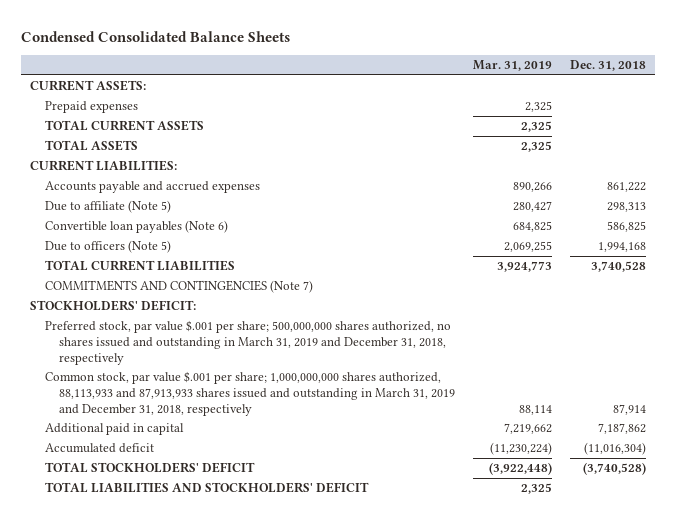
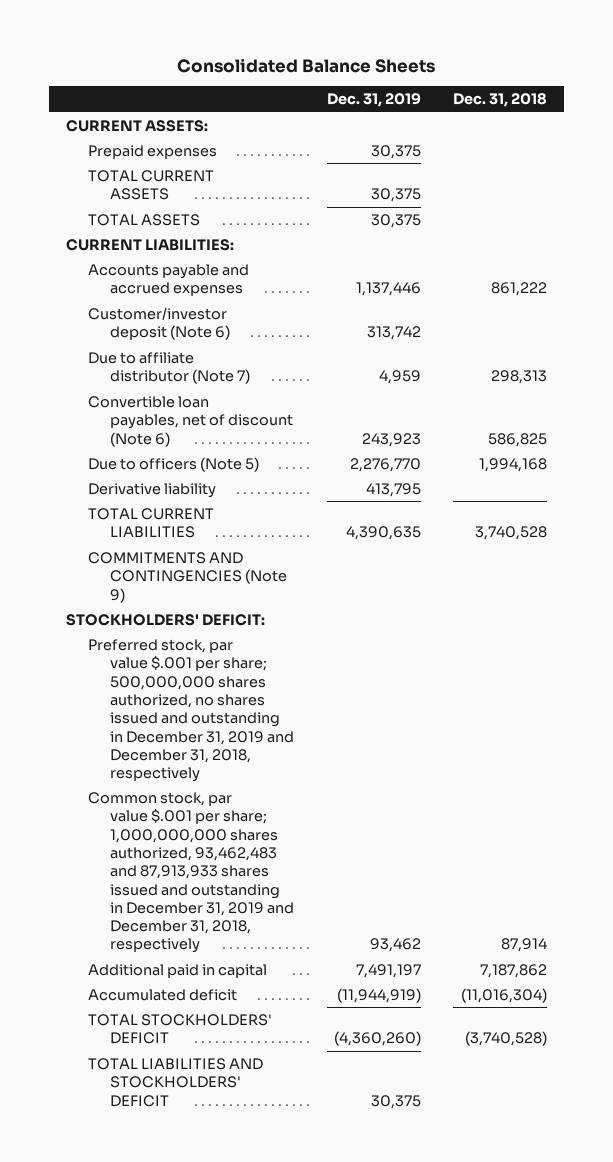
- Condensed Consolidated Balance Sheets
+ Consolidated Balance Sheets
- | Mar. 31, 2019 | Dec. 31, 2018
+ | Dec. 31, 2019 | Dec. 31, 2018
- Due to affiliate (Note 5) | 280,427 | 298,313
- Convertible loan payables (Note 6) | 684,825 | 586,825
+ Customer/investor deposit (Note 6) | 313,742 |
+ Due to affiliate distributor (Note 7) | 4,959 | 298,313
+ Convertible loan payables, net of discount (Note 6) | 243,923 | 586,825
+ Derivative liability | 413,795 |
- COMMITMENTS AND CONTINGENCIES (Note 7)
+ COMMITMENTS AND CONTINGENCIES (Note 9)
- Preferred stock, par value $.001 per share; 500,000,000 shares authorized, no shares issued and outstanding in March 31, 2019 and December 31, 2018, respectively
- Common stock, par value $.001 per share; 1,000,000,000 shares authorized, 88,113,933 and 87,913,933 shares issued and outstanding in March 31, 2019 and December 31, 2018, respectively | 88,114 | 87,914
+ Preferred stock, par value $.001 per share; 500,000,000 shares authorized, no shares issued and outstanding in December 31, 2019 and December 31, 2018, respectively
+ Common stock, par value $.001 per share; 1,000,000,000 shares authorized, 93,462,483 and 87,913,933 shares issued and outstanding in December 31, 2019 and December 31, 2018, respectively | 93,462 | 87,914

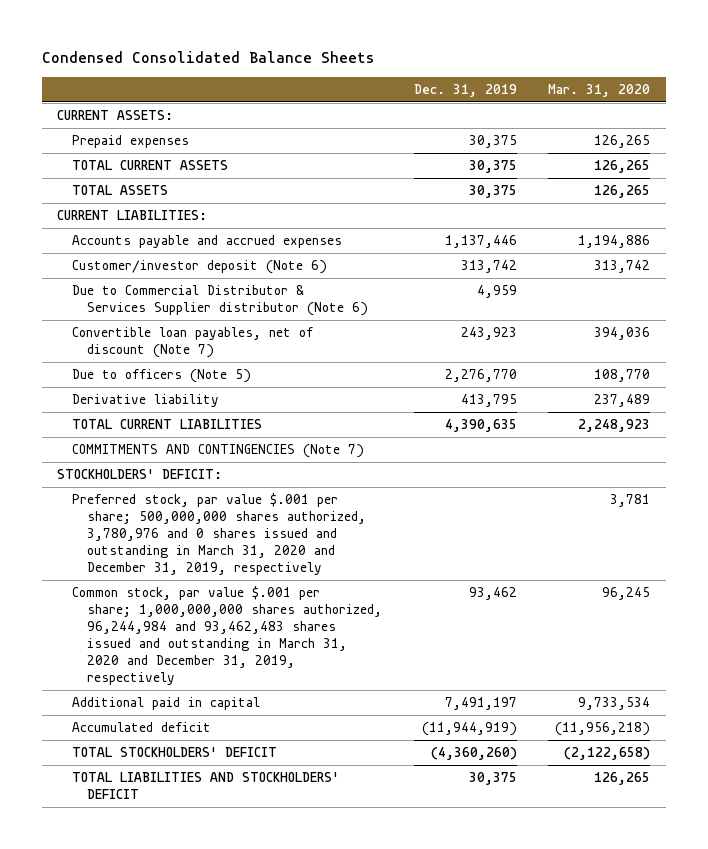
- Consolidated Balance Sheets
+ Condensed Consolidated Balance Sheets
- | Dec. 31, 2019 | Dec. 31, 2018
+ | Dec. 31, 2019 | Mar. 31, 2020
- Due to affiliate distributor (Note 7) | 4,959 | 298,313
- Convertible loan payables, net of discount (Note 6) | 243,923 | 586,825
+ Due to Commercial Distributor & Services Supplier distributor (Note 6) | 4,959 |
+ Convertible loan payables, net of discount (Note 7) | 243,923 | 394,036
- COMMITMENTS AND CONTINGENCIES (Note 9)
+ COMMITMENTS AND CONTINGENCIES (Note 7)
- Preferred stock, par value $.001 per share; 500,000,000 shares authorized, no shares issued and outstanding in December 31, 2019 and December 31, 2018, respectively
- Common stock, par value $.001 per share; 1,000,000,000 shares authorized, 93,462,483 and 87,913,933 shares issued and outstanding in December 31, 2019 and December 31, 2018, respectively | 93,462 | 87,914
+ Preferred stock, par value $.001 per share; 500,000,000 shares authorized, 3,780,976 and 0 shares issued and outstanding in March 31, 2020 and December 31, 2019, respectively | | 3,781
+ Common stock, par value $.001 per share; 1,000,000,000 shares authorized, 96,244,984 and 93,462,483 shares issued and outstanding in March 31, 2020 and December 31, 2019, respectively | 93,462 | 96,245

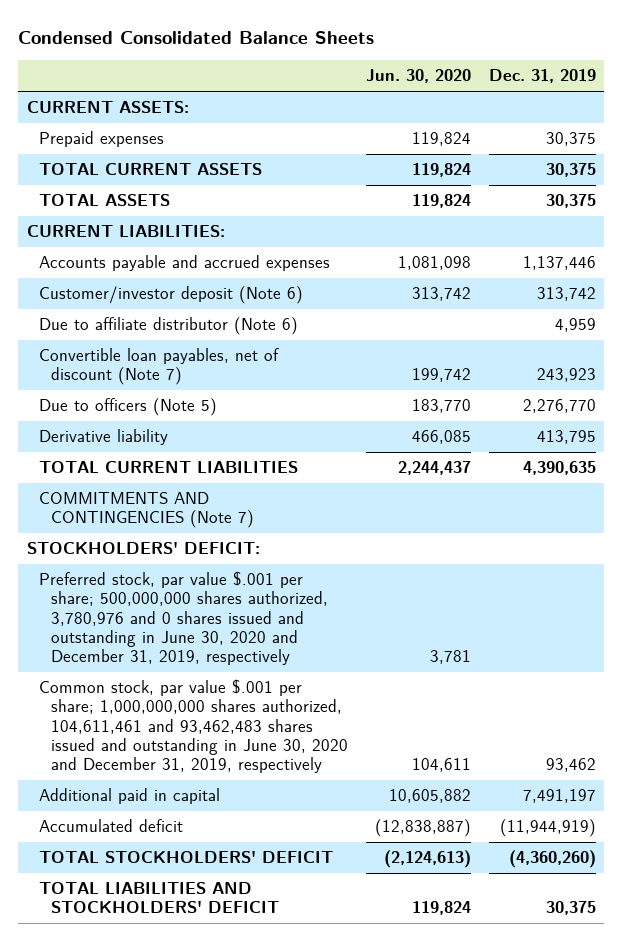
- | Dec. 31, 2019 | Mar. 31, 2020
+ | Jun. 30, 2020 | Dec. 31, 2019
- Due to Commercial Distributor & Services Supplier distributor (Note 6) | 4,959 |
+ Due to affiliate distributor (Note 6) | | 4,959
- Preferred stock, par value $.001 per share; 500,000,000 shares authorized, 3,780,976 and 0 shares issued and outstanding in March 31, 2020 and December 31, 2019, respectively | | 3,781
- Common stock, par value $.001 per share; 1,000,000,000 shares authorized, 96,244,984 and 93,462,483 shares issued and outstanding in March 31, 2020 and December 31, 2019, respectively | 93,462 | 96,245
+ Preferred stock, par value $.001 per share; 500,000,000 shares authorized, 3,780,976 and 0 shares issued and outstanding in June 30, 2020 and December 31, 2019, respectively | 3,781 |
+ Common stock, par value $.001 per share; 1,000,000,000 shares authorized, 104,611,461 and 93,462,483 shares issued and outstanding in June 30, 2020 and December 31, 2019, respectively | 104,611 | 93,462

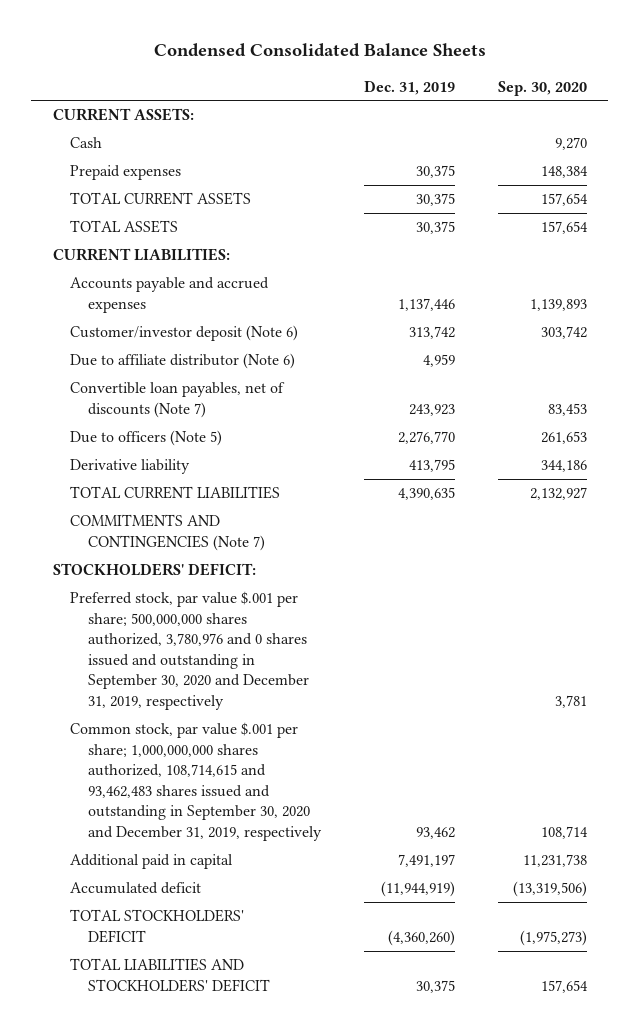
- | Jun. 30, 2020 | Dec. 31, 2019
+ | Dec. 31, 2019 | Sep. 30, 2020
+ Cash | | 9,270
- Convertible loan payables, net of discount (Note 7) | 199,742 | 243,923
+ Convertible loan payables, net of discounts (Note 7) | 243,923 | 83,453
- Preferred stock, par value $.001 per share; 500,000,000 shares authorized, 3,780,976 and 0 shares issued and outstanding in June 30, 2020 and December 31, 2019, respectively | 3,781 |
- Common stock, par value $.001 per share; 1,000,000,000 shares authorized, 104,611,461 and 93,462,483 shares issued and outstanding in June 30, 2020 and December 31, 2019, respectively | 104,611 | 93,462
+ Preferred stock, par value $.001 per share; 500,000,000 shares authorized, 3,780,976 and 0 shares issued and outstanding in September 30, 2020 and December 31, 2019, respectively | | 3,781
+ Common stock, par value $.001 per share; 1,000,000,000 shares authorized, 108,714,615 and 93,462,483 shares issued and outstanding in September 30, 2020 and December 31, 2019, respectively | 93,462 | 108,714

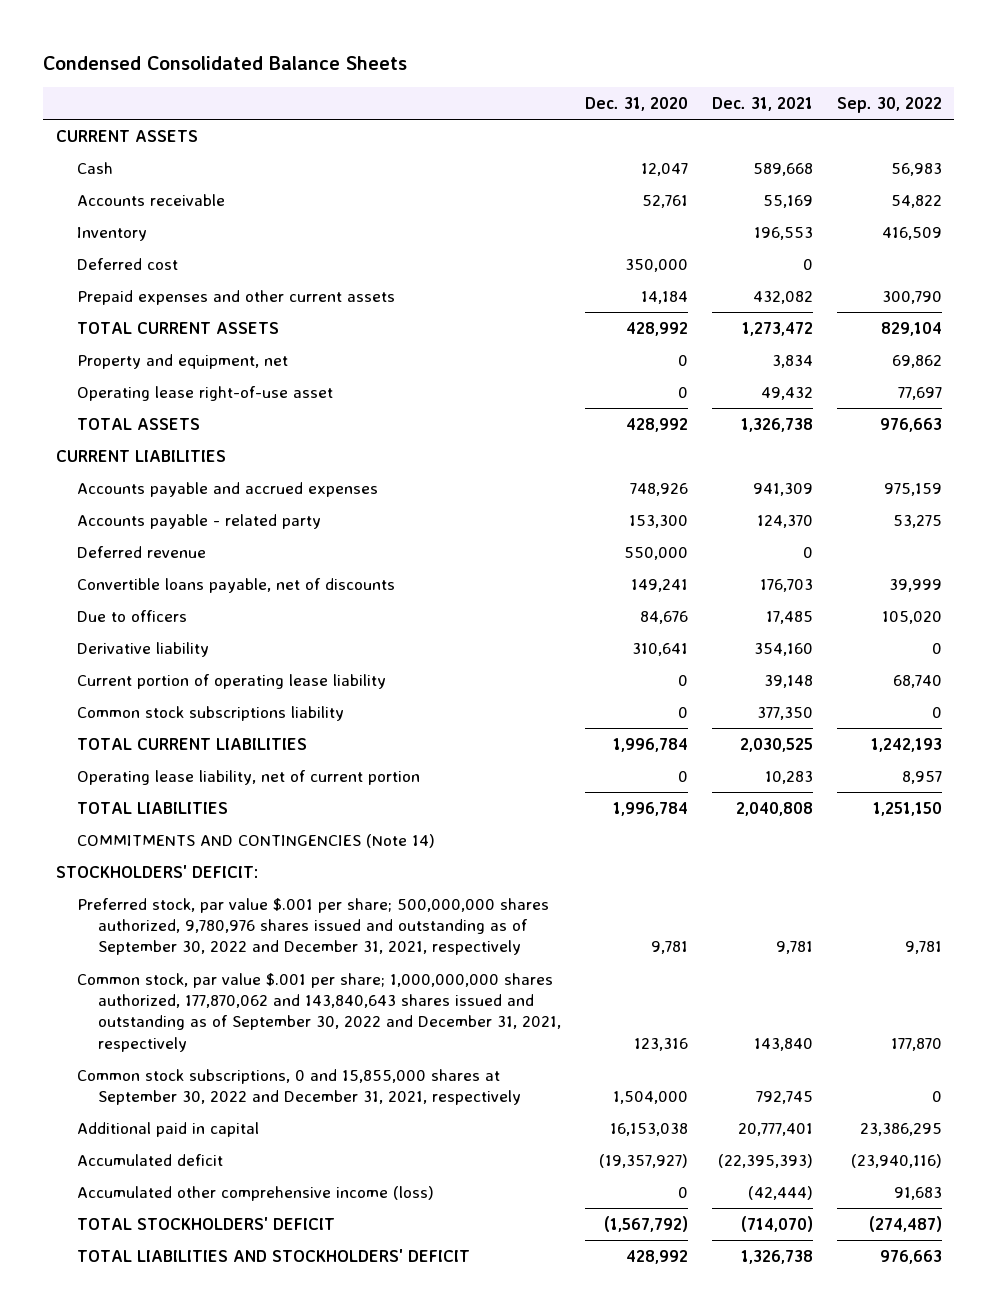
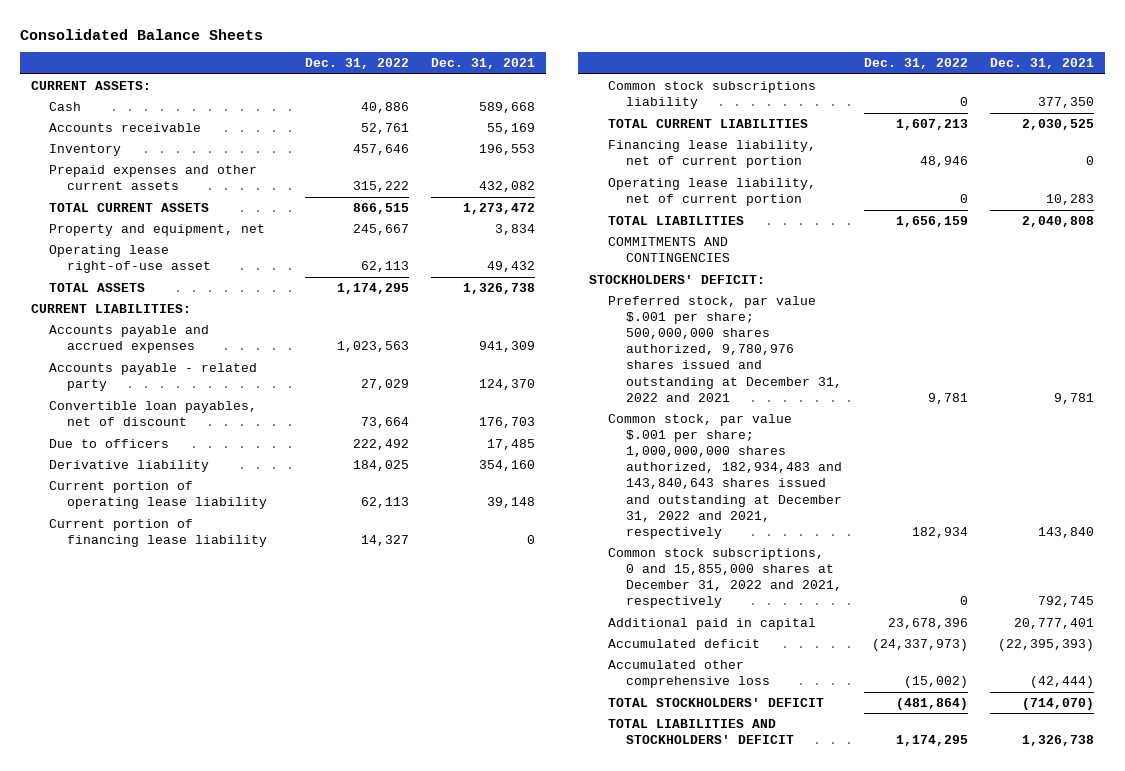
- Condensed Consolidated Balance Sheets
+ Consolidated Balance Sheets
- | Dec. 31, 2020 | Dec. 31, 2021 | Sep. 30, 2022
+ | Dec. 31, 2022 | Dec. 31, 2021
- CURRENT ASSETS
+ CURRENT ASSETS:
- Deferred cost | 350,000 | 0 |
- CURRENT LIABILITIES
+ CURRENT LIABILITIES:
- Deferred revenue | 550,000 | 0 |
- Convertible loans payable, net of discounts | 149,241 | 176,703 | 39,999
+ Convertible loan payables, net of discount | 73,664 | 176,703
+ Current portion of financing lease liability | 14,327 | 0
+ Financing lease liability, net of current portion | 48,946 | 0
- COMMITMENTS AND CONTINGENCIES (Note 14)
+ COMMITMENTS AND CONTINGENCIES
- Preferred stock, par value $.001 per share; 500,000,000 shares authorized, 9,780,976 shares issued and outstanding as of September 30, 2022 and December 31, 2021, respectively | 9,781 | 9,781 | 9,781
- Common stock, par value $.001 per share; 1,000,000,000 shares authorized, 177,870,062 and 143,840,643 shares issued and outstanding as of September 30, 2022 and December 31, 2021, respectively | 123,316 | 143,840 | 177,870
- Common stock subscriptions, 0 and 15,855,000 shares at September 30, 2022 and December 31, 2021, respectively | 1,504,000 | 792,745 | 0
+ Preferred stock, par value $.001 per share; 500,000,000 shares authorized, 9,780,976 shares issued and outstanding at December 31, 2022 and 2021 | 9,781 | 9,781
+ Common stock, par value $.001 per share; 1,000,000,000 shares authorized, 182,934,483 and 143,840,643 shares issued and outstanding at December 31, 2022 and 2021, respectively | 182,934 | 143,840
+ Common stock subscriptions, 0 and 15,855,000 shares at December 31, 2022 and 2021, respectively | 0 | 792,745
- Accumulated other comprehensive income (loss) | 0 | (42,444) | 91,683
+ Accumulated other comprehensive loss | (15,002) | (42,444)

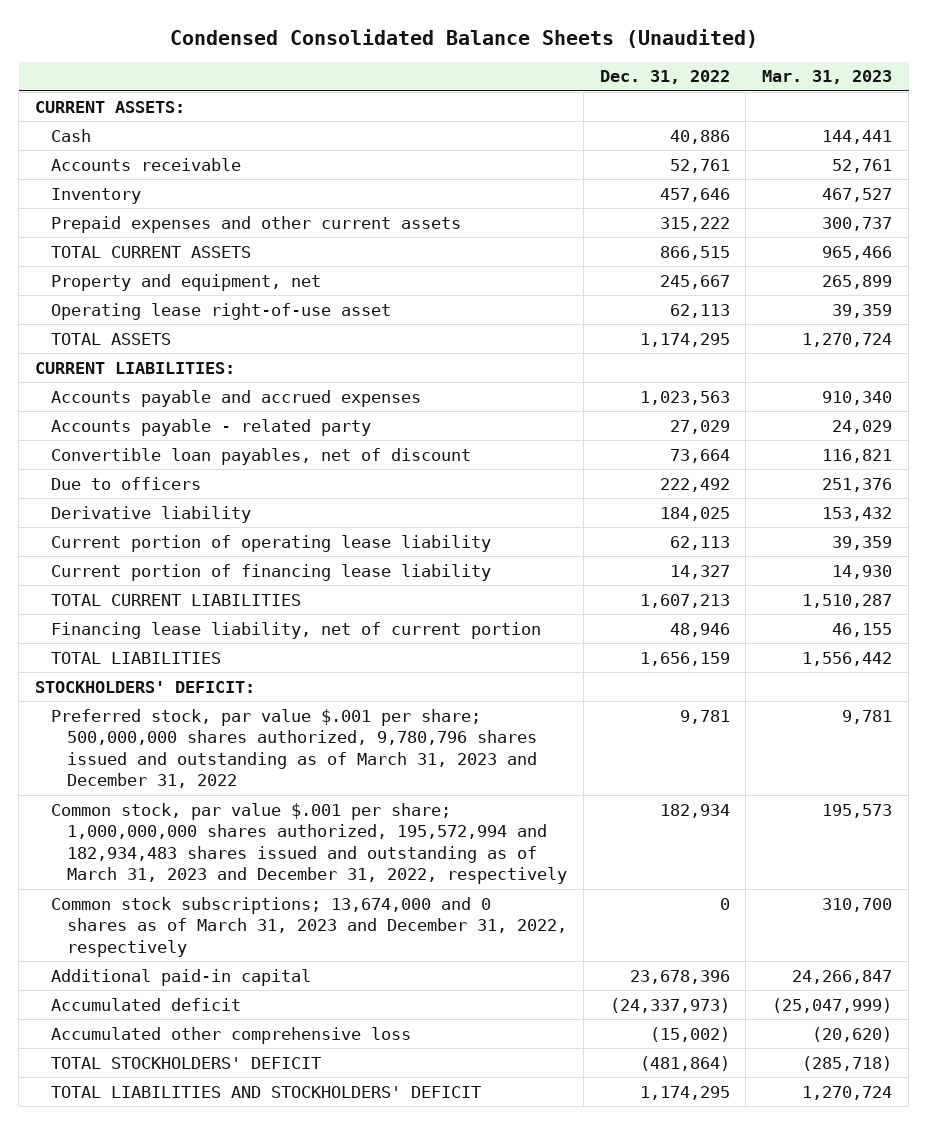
- Consolidated Balance Sheets
+ Condensed Consolidated Balance Sheets (Unaudited)
- | Dec. 31, 2022 | Dec. 31, 2021
+ | Dec. 31, 2022 | Mar. 31, 2023
- Common stock subscriptions liability | 0 | 377,350
- Operating lease liability, net of current portion | 0 | 10,283
- COMMITMENTS AND CONTINGENCIES
- Preferred stock, par value $.001 per share; 500,000,000 shares authorized, 9,780,976 shares issued and outstanding at December 31, 2022 and 2021 | 9,781 | 9,781
- Common stock, par value $.001 per share; 1,000,000,000 shares authorized, 182,934,483 and 143,840,643 shares issued and outstanding at December 31, 2022 and 2021, respectively | 182,934 | 143,840
- Common stock subscriptions, 0 and 15,855,000 shares at December 31, 2022 and 2021, respectively | 0 | 792,745
- Additional paid in capital | 23,678,396 | 20,777,401
+ Preferred stock, par value $.001 per share; 500,000,000 shares authorized, 9,780,796 shares issued and outstanding as of March 31, 2023 and December 31, 2022 | 9,781 | 9,781
+ Common stock, par value $.001 per share; 1,000,000,000 shares authorized, 195,572,994 and 182,934,483 shares issued and outstanding as of March 31, 2023 and December 31, 2022, respectively | 182,934 | 195,573
+ Common stock subscriptions; 13,674,000 and 0 shares as of March 31, 2023 and December 31, 2022, respectively | 0 | 310,700
+ Additional paid-in capital | 23,678,396 | 24,266,847

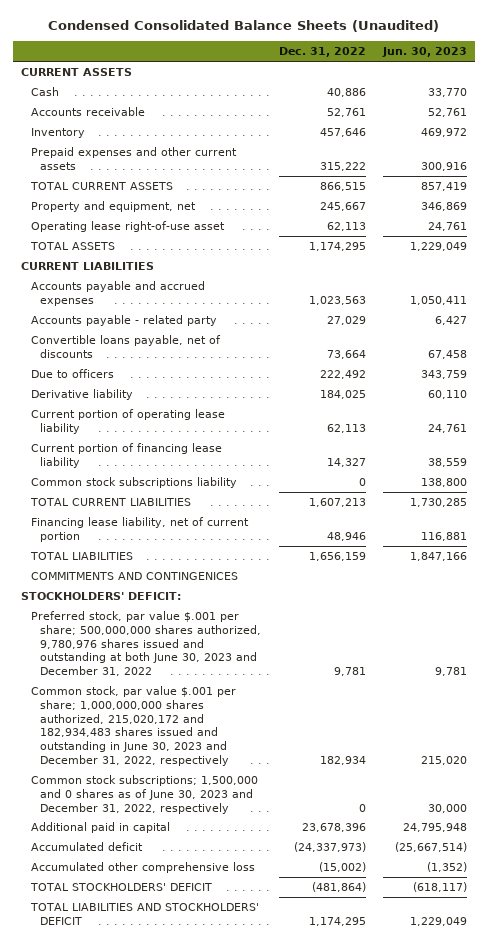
- | Dec. 31, 2022 | Mar. 31, 2023
+ | Dec. 31, 2022 | Jun. 30, 2023
- CURRENT ASSETS:
+ CURRENT ASSETS
- CURRENT LIABILITIES:
+ CURRENT LIABILITIES
- Convertible loan payables, net of discount | 73,664 | 116,821
+ Convertible loans payable, net of discounts | 73,664 | 67,458
+ Common stock subscriptions liability | 0 | 138,800
+ COMMITMENTS AND CONTINGENICES
- Preferred stock, par value $.001 per share; 500,000,000 shares authorized, 9,780,796 shares issued and outstanding as of March 31, 2023 and December 31, 2022 | 9,781 | 9,781
- Common stock, par value $.001 per share; 1,000,000,000 shares authorized, 195,572,994 and 182,934,483 shares issued and outstanding as of March 31, 2023 and December 31, 2022, respectively | 182,934 | 195,573
- Common stock subscriptions; 13,674,000 and 0 shares as of March 31, 2023 and December 31, 2022, respectively | 0 | 310,700
- Additional paid-in capital | 23,678,396 | 24,266,847
+ Preferred stock, par value $.001 per share; 500,000,000 shares authorized, 9,780,976 shares issued and outstanding at both June 30, 2023 and December 31, 2022 | 9,781 | 9,781
+ Common stock, par value $.001 per share; 1,000,000,000 shares authorized, 215,020,172 and 182,934,483 shares issued and outstanding in June 30, 2023 and December 31, 2022, respectively | 182,934 | 215,020
+ Common stock subscriptions; 1,500,000 and 0 shares as of June 30, 2023 and December 31, 2022, respectively | 0 | 30,000
+ Additional paid in capital | 23,678,396 | 24,795,948

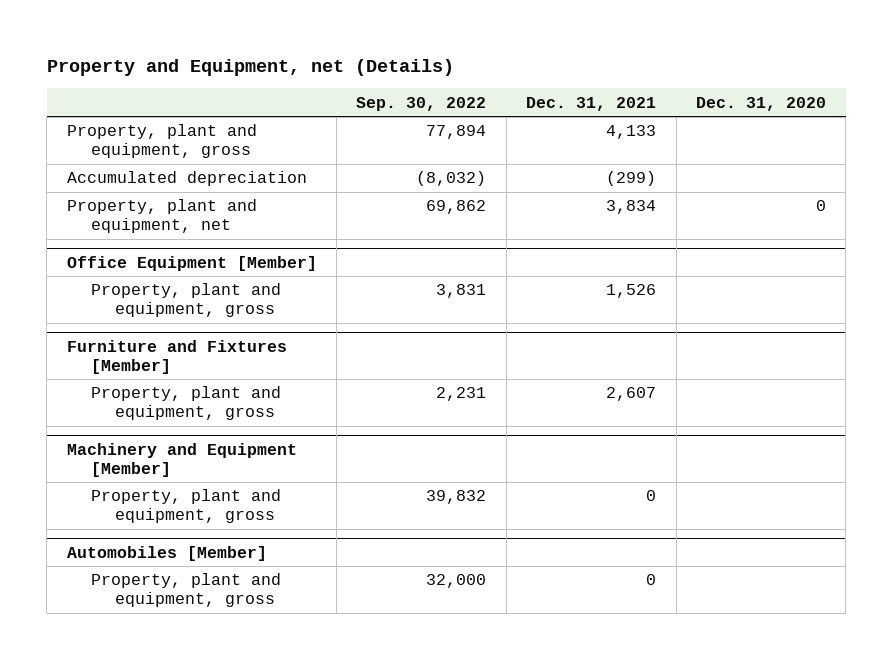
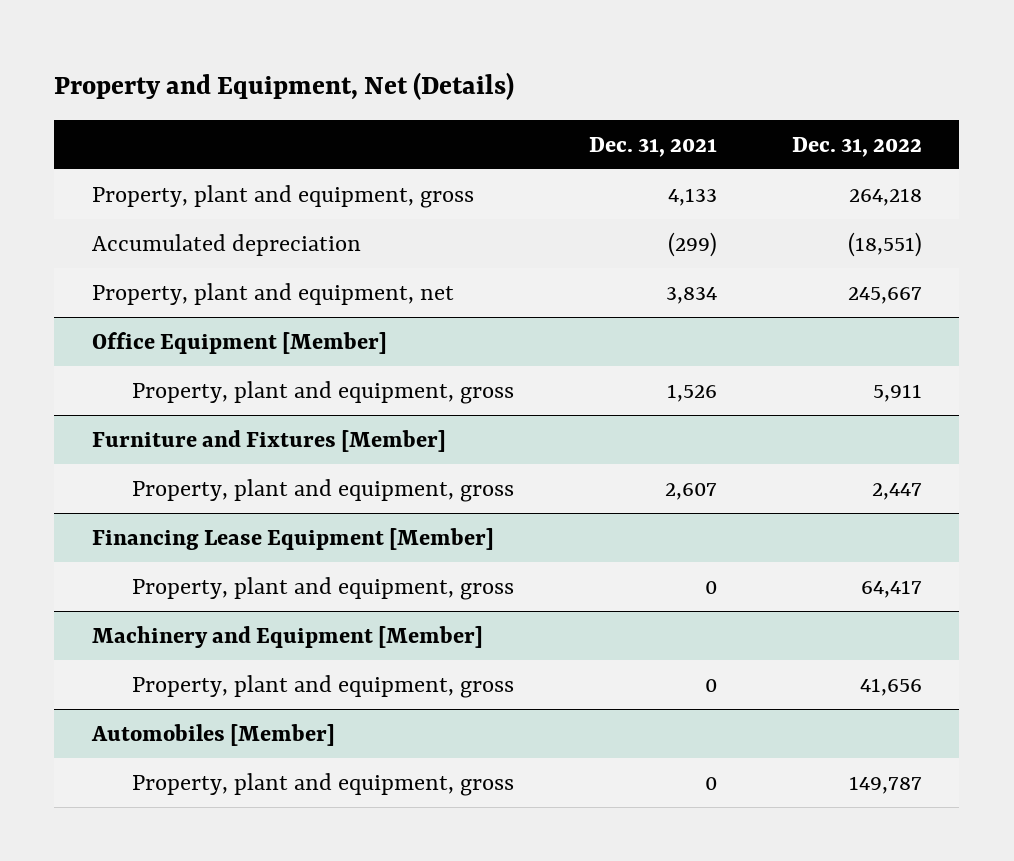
- Property and Equipment, net (Details)
+ Property and Equipment, Net (Details)
- | Sep. 30, 2022 | Dec. 31, 2021 | Dec. 31, 2020
+ | Dec. 31, 2021 | Dec. 31, 2022
+ Financing Lease Equipment [Member]
+ Property, plant and equipment, gross | 0 | 64,417

